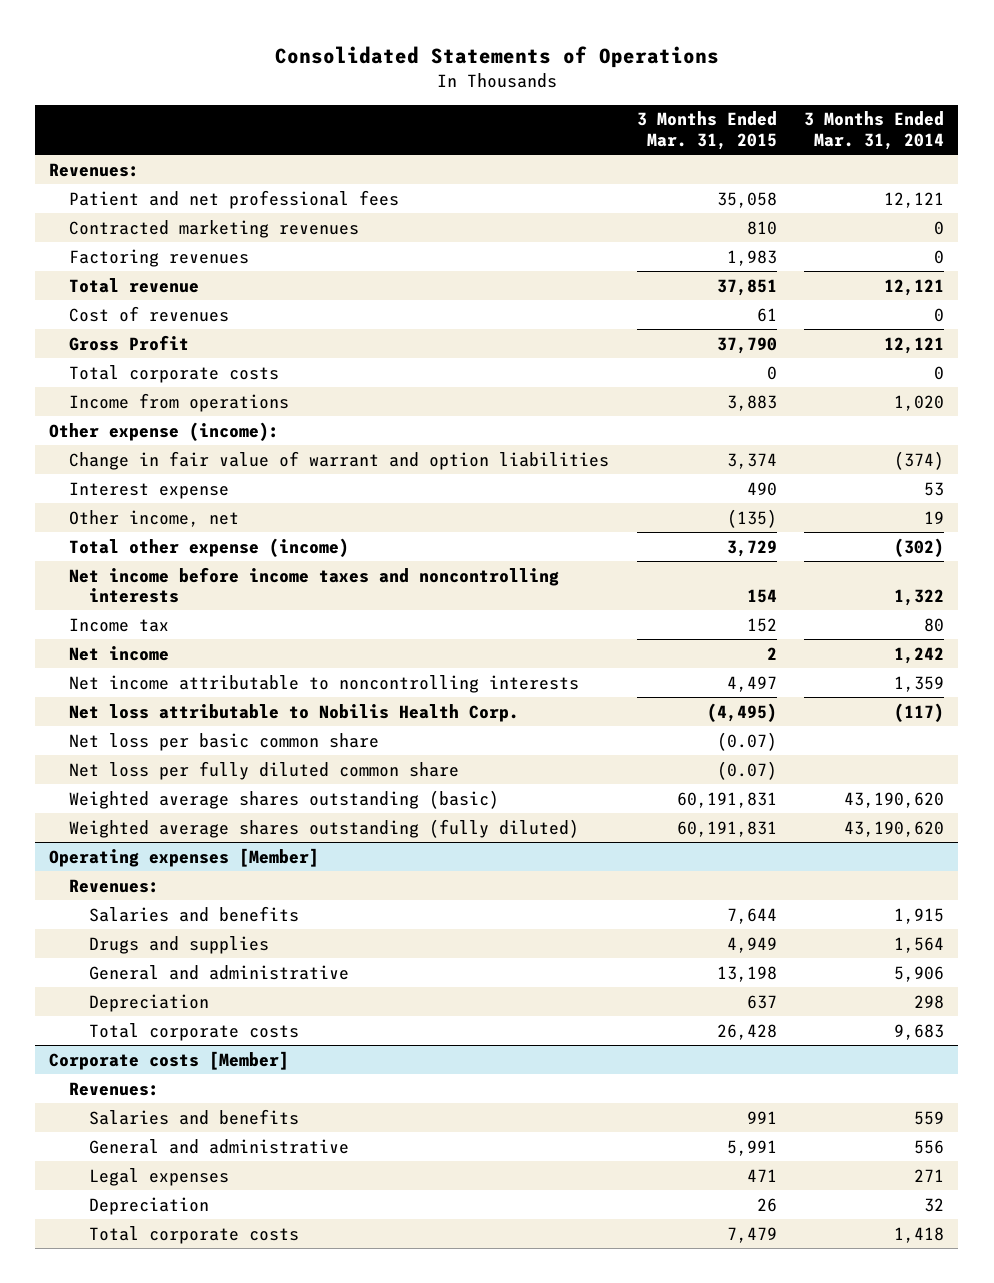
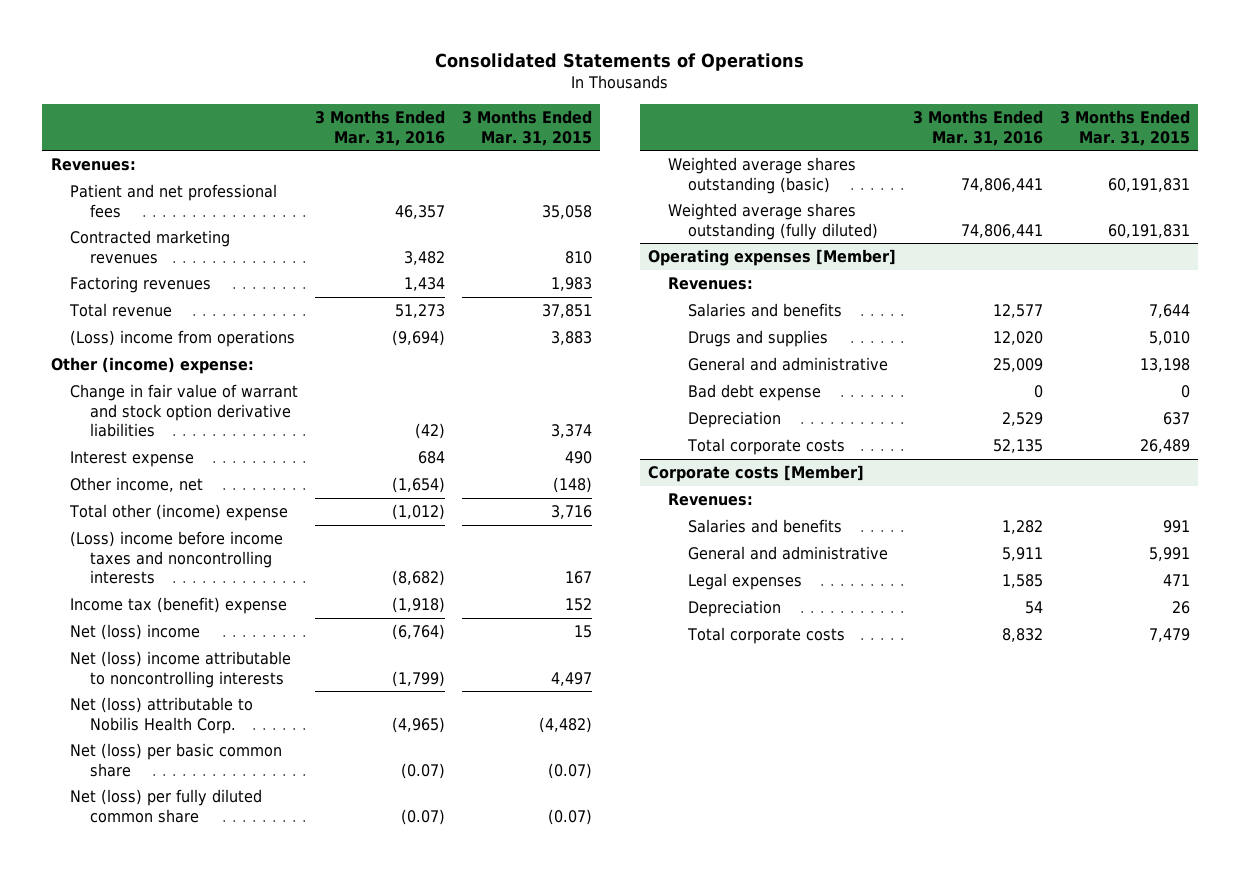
- | 3 Months Ended Mar. 31, 2015 | 3 Months Ended Mar. 31, 2014
+ | 3 Months Ended Mar. 31, 2016 | 3 Months Ended Mar. 31, 2015
- Cost of revenues | 61 | 0
- Gross Profit | 37,790 | 12,121
- Total corporate costs | 0 | 0
- Income from operations | 3,883 | 1,020
- Other expense (income):
- Change in fair value of warrant and option liabilities | 3,374 | (374)
+ (Loss) income from operations | (9,694) | 3,883
+ Other (income) expense:
+ Change in fair value of warrant and stock option derivative liabilities | (42) | 3,374
- Other income, net | (135) | 19
- Total other expense (income) | 3,729 | (302)
- Net income before income taxes and noncontrolling interests | 154 | 1,322
- Income tax | 152 | 80
- Net income | 2 | 1,242
- Net income attributable to noncontrolling interests | 4,497 | 1,359
- Net loss attributable to Nobilis Health Corp. | (4,495) | (117)
- Net loss per basic common share | (0.07) |
- Net loss per fully diluted common share | (0.07) |
+ Other income, net | (1,654) | (148)
+ Total other (income) expense | (1,012) | 3,716
+ (Loss) income before income taxes and noncontrolling interests | (8,682) | 167
+ Income tax (benefit) expense | (1,918) | 152
+ Net (loss) income | (6,764) | 15
+ Net (loss) income attributable to noncontrolling interests | (1,799) | 4,497
+ Net (loss) attributable to Nobilis Health Corp. | (4,965) | (4,482)
+ Net (loss) per basic common share | (0.07) | (0.07)
+ Net (loss) per fully diluted common share | (0.07) | (0.07)
@ Operating expenses [Member]
- Drugs and supplies | 4,949 | 1,564
+ Drugs and supplies | 12,020 | 5,010
+ Bad debt expense | 0 | 0
- Total corporate costs | 26,428 | 9,683
+ Total corporate costs | 52,135 | 26,489

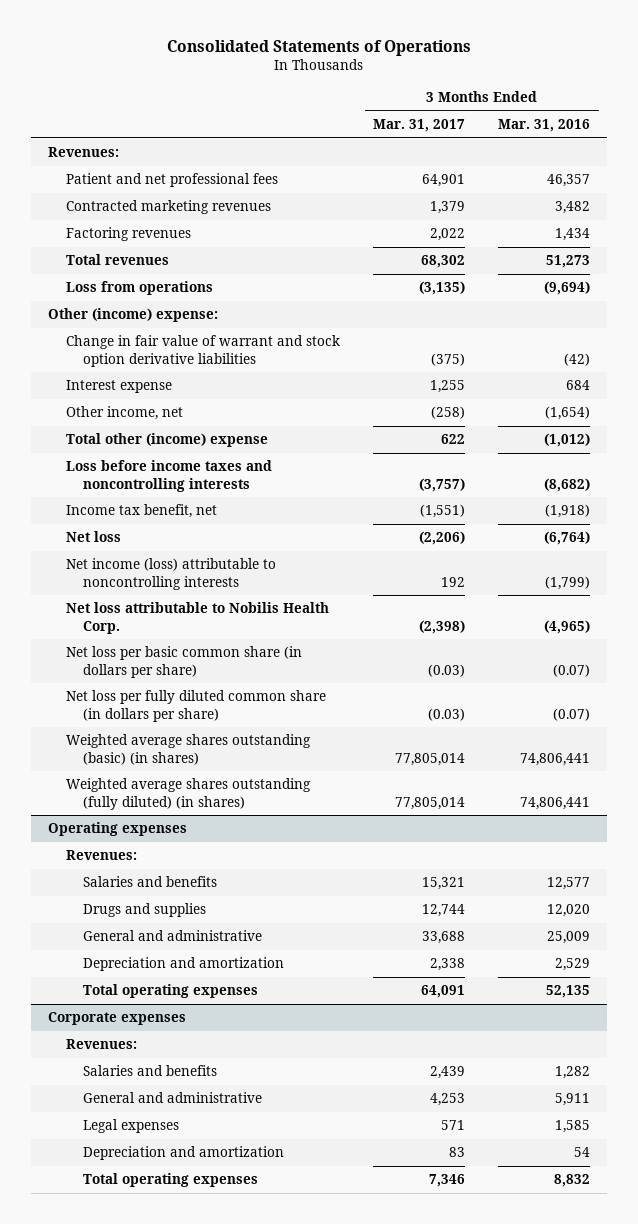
- | 3 Months Ended Mar. 31, 2016 | 3 Months Ended Mar. 31, 2015
+ | 3 Months Ended Mar. 31, 2017 | 3 Months Ended Mar. 31, 2016
- Total revenue | 51,273 | 37,851
- (Loss) income from operations | (9,694) | 3,883
+ Total revenues | 68,302 | 51,273
+ Loss from operations | (3,135) | (9,694)
- (Loss) income before income taxes and noncontrolling interests | (8,682) | 167
- Income tax (benefit) expense | (1,918) | 152
- Net (loss) income | (6,764) | 15
- Net (loss) income attributable to noncontrolling interests | (1,799) | 4,497
- Net (loss) attributable to Nobilis Health Corp. | (4,965) | (4,482)
- Net (loss) per basic common share | (0.07) | (0.07)
- Net (loss) per fully diluted common share | (0.07) | (0.07)
- Weighted average shares outstanding (basic) | 74,806,441 | 60,191,831
- Weighted average shares outstanding (fully diluted) | 74,806,441 | 60,191,831
- Operating expenses [Member]
+ Loss before income taxes and noncontrolling interests | (3,757) | (8,682)
+ Income tax benefit, net | (1,551) | (1,918)
+ Net loss | (2,206) | (6,764)
+ Net income (loss) attributable to noncontrolling interests | 192 | (1,799)
+ Net loss attributable to Nobilis Health Corp. | (2,398) | (4,965)
+ Net loss per basic common share (in dollars per share) | (0.03) | (0.07)
+ Net loss per fully diluted common share (in dollars per share) | (0.03) | (0.07)
+ Weighted average shares outstanding (basic) (in shares) | 77,805,014 | 74,806,441
+ Weighted average shares outstanding (fully diluted) (in shares) | 77,805,014 | 74,806,441
+ Operating expenses
- Bad debt expense | 0 | 0
- Depreciation | 2,529 | 637
- Total corporate costs | 52,135 | 26,489
- Corporate costs [Member]
+ Depreciation and amortization | 2,338 | 2,529
+ Total operating expenses | 64,091 | 52,135
+ Corporate expenses
- Depreciation | 54 | 26
- Total corporate costs | 8,832 | 7,479
+ Depreciation and amortization | 83 | 54
+ Total operating expenses | 7,346 | 8,832

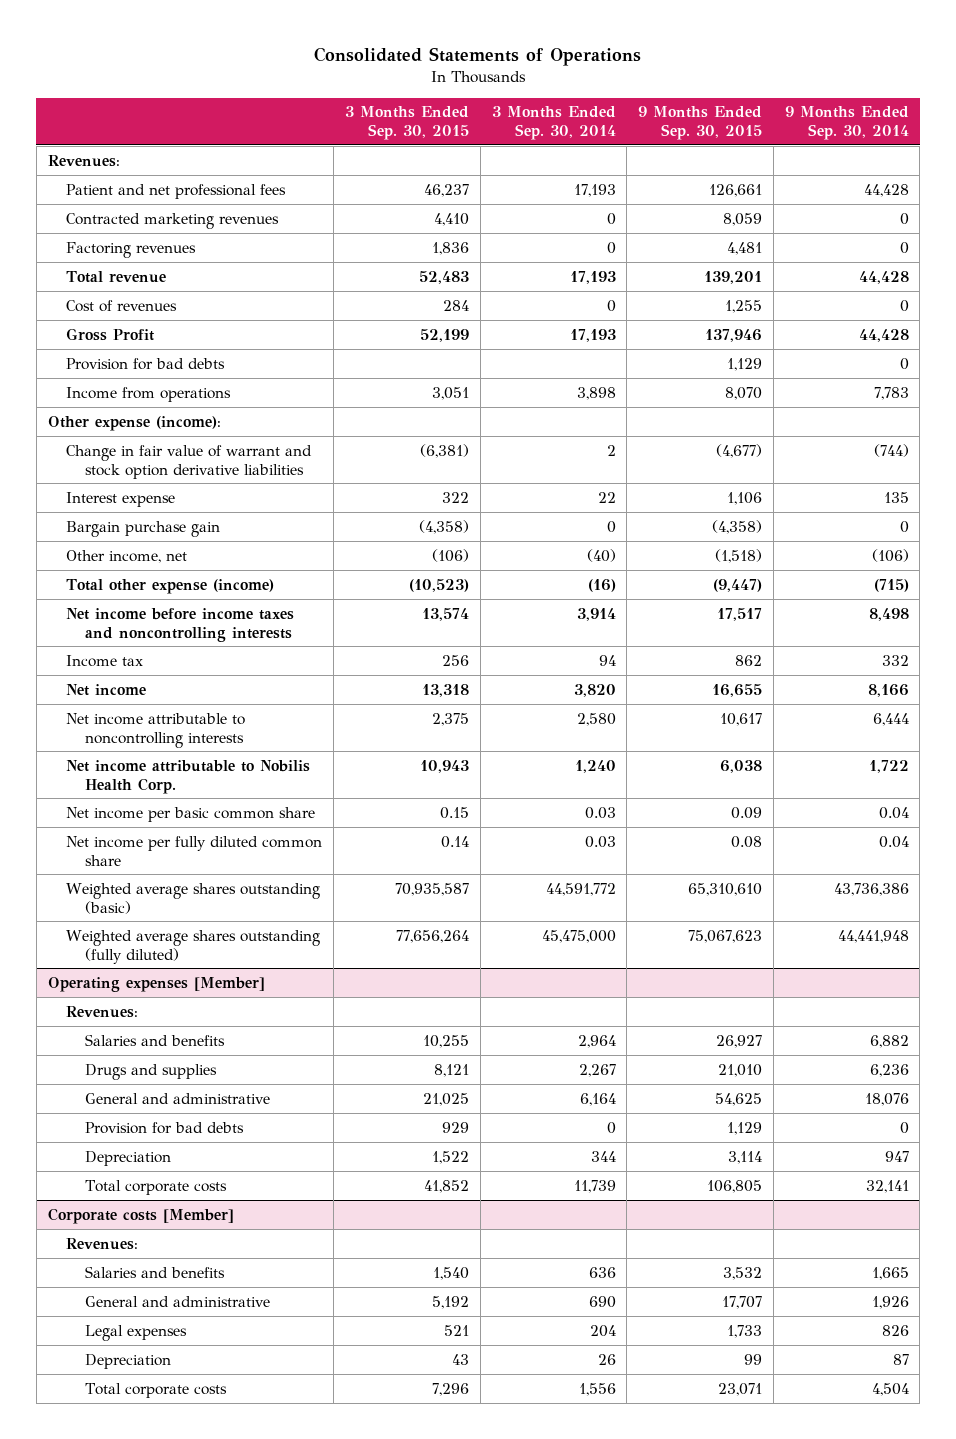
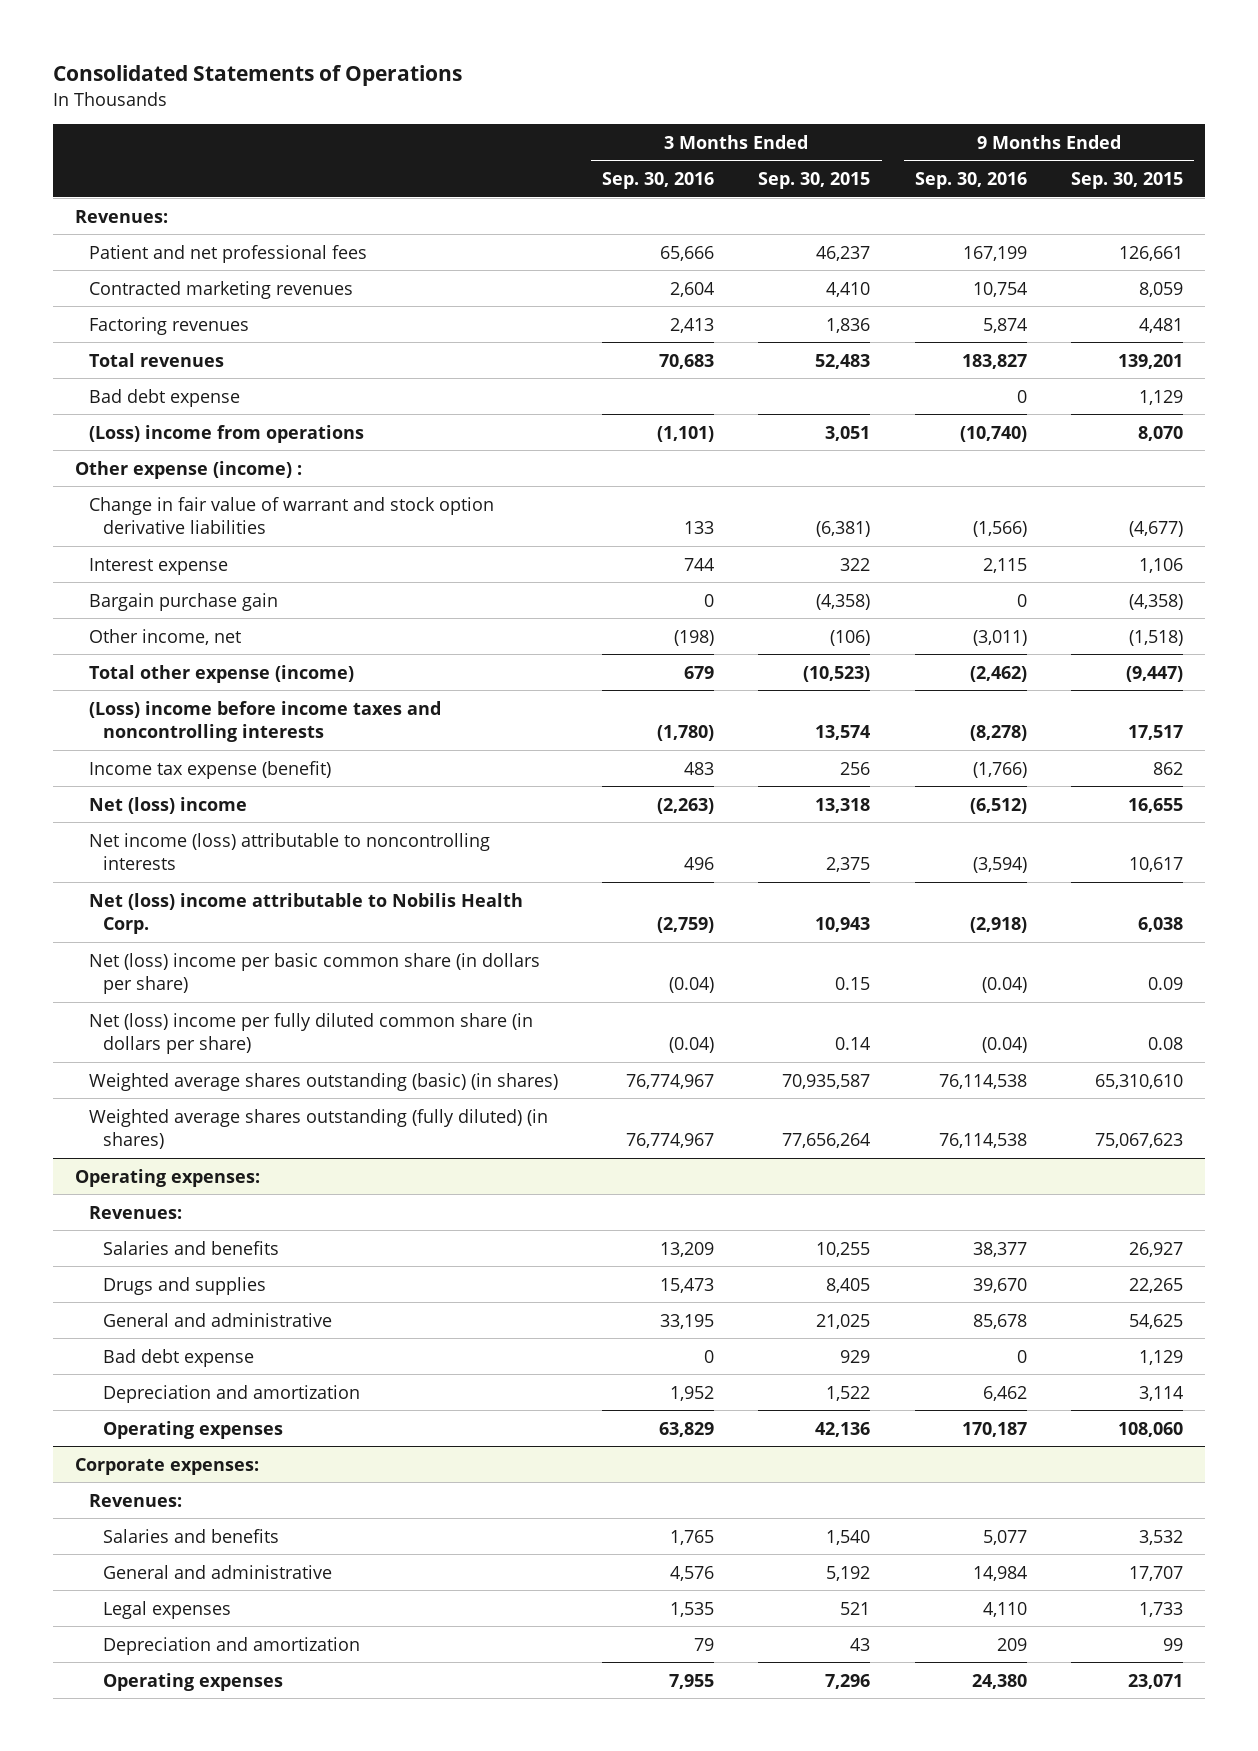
- | 3 Months Ended Sep. 30, 2015 | 3 Months Ended Sep. 30, 2014 | 9 Months Ended Sep. 30, 2015 | 9 Months Ended Sep. 30, 2014
+ | 3 Months Ended Sep. 30, 2016 | 3 Months Ended Sep. 30, 2015 | 9 Months Ended Sep. 30, 2016 | 9 Months Ended Sep. 30, 2015
- Total revenue | 52,483 | 17,193 | 139,201 | 44,428
- Cost of revenues | 284 | 0 | 1,255 | 0
- Gross Profit | 52,199 | 17,193 | 137,946 | 44,428
- Provision for bad debts | | | 1,129 | 0
- Income from operations | 3,051 | 3,898 | 8,070 | 7,783
- Other expense (income):
+ Total revenues | 70,683 | 52,483 | 183,827 | 139,201
+ Bad debt expense | | | 0 | 1,129
+ (Loss) income from operations | (1,101) | 3,051 | (10,740) | 8,070
+ Other expense (income) :
- Net income before income taxes and noncontrolling interests | 13,574 | 3,914 | 17,517 | 8,498
- Income tax | 256 | 94 | 862 | 332
- Net income | 13,318 | 3,820 | 16,655 | 8,166
- Net income attributable to noncontrolling interests | 2,375 | 2,580 | 10,617 | 6,444
- Net income attributable to Nobilis Health Corp. | 10,943 | 1,240 | 6,038 | 1,722
- Net income per basic common share | 0.15 | 0.03 | 0.09 | 0.04
- Net income per fully diluted common share | 0.14 | 0.03 | 0.08 | 0.04
- Weighted average shares outstanding (basic) | 70,935,587 | 44,591,772 | 65,310,610 | 43,736,386
- Weighted average shares outstanding (fully diluted) | 77,656,264 | 45,475,000 | 75,067,623 | 44,441,948
- Operating expenses [Member]
+ (Loss) income before income taxes and noncontrolling interests | (1,780) | 13,574 | (8,278) | 17,517
+ Income tax expense (benefit) | 483 | 256 | (1,766) | 862
+ Net (loss) income | (2,263) | 13,318 | (6,512) | 16,655
+ Net income (loss) attributable to noncontrolling interests | 496 | 2,375 | (3,594) | 10,617
+ Net (loss) income attributable to Nobilis Health Corp. | (2,759) | 10,943 | (2,918) | 6,038
+ Net (loss) income per basic common share (in dollars per share) | (0.04) | 0.15 | (0.04) | 0.09
+ Net (loss) income per fully diluted common share (in dollars per share) | (0.04) | 0.14 | (0.04) | 0.08
+ Weighted average shares outstanding (basic) (in shares) | 76,774,967 | 70,935,587 | 76,114,538 | 65,310,610
+ Weighted average shares outstanding (fully diluted) (in shares) | 76,774,967 | 77,656,264 | 76,114,538 | 75,067,623
+ Operating expenses:
- Drugs and supplies | 8,121 | 2,267 | 21,010 | 6,236
+ Drugs and supplies | 15,473 | 8,405 | 39,670 | 22,265
- Provision for bad debts | 929 | 0 | 1,129 | 0
- Depreciation | 1,522 | 344 | 3,114 | 947
- Total corporate costs | 41,852 | 11,739 | 106,805 | 32,141
- Corporate costs [Member]
+ Bad debt expense | 0 | 929 | 0 | 1,129
+ Depreciation and amortization | 1,952 | 1,522 | 6,462 | 3,114
+ Operating expenses | 63,829 | 42,136 | 170,187 | 108,060
+ Corporate expenses:
- Depreciation | 43 | 26 | 99 | 87
- Total corporate costs | 7,296 | 1,556 | 23,071 | 4,504
+ Depreciation and amortization | 79 | 43 | 209 | 99
+ Operating expenses | 7,955 | 7,296 | 24,380 | 23,071

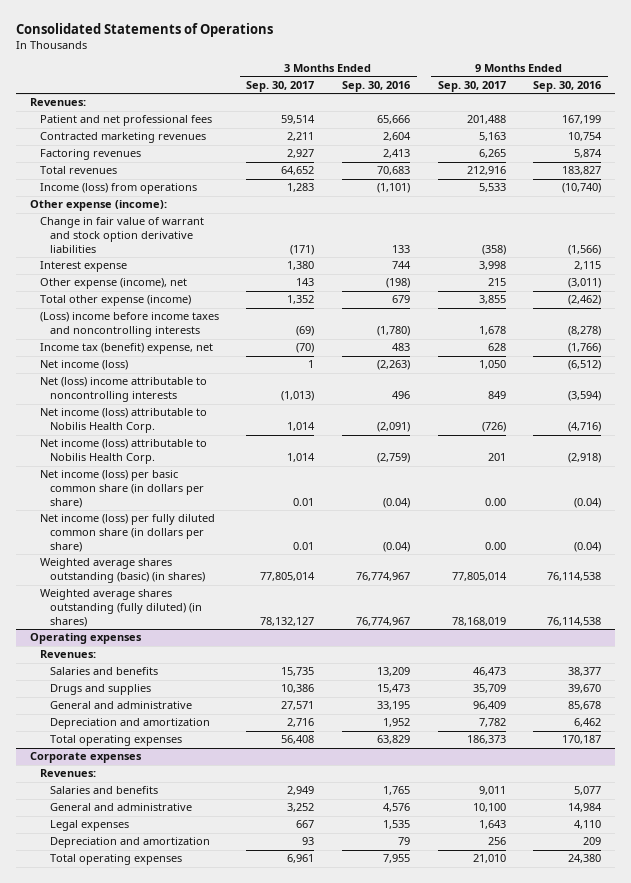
- | 3 Months Ended Sep. 30, 2016 | 3 Months Ended Sep. 30, 2015 | 9 Months Ended Sep. 30, 2016 | 9 Months Ended Sep. 30, 2015
+ | 3 Months Ended Sep. 30, 2017 | 3 Months Ended Sep. 30, 2016 | 9 Months Ended Sep. 30, 2017 | 9 Months Ended Sep. 30, 2016
- Bad debt expense | | | 0 | 1,129
- (Loss) income from operations | (1,101) | 3,051 | (10,740) | 8,070
- Other expense (income) :
+ Income (loss) from operations | 1,283 | (1,101) | 5,533 | (10,740)
+ Other expense (income):
- Bargain purchase gain | 0 | (4,358) | 0 | (4,358)
- Other income, net | (198) | (106) | (3,011) | (1,518)
+ Other expense (income), net | 143 | (198) | 215 | (3,011)
- Income tax expense (benefit) | 483 | 256 | (1,766) | 862
- Net (loss) income | (2,263) | 13,318 | (6,512) | 16,655
- Net income (loss) attributable to noncontrolling interests | 496 | 2,375 | (3,594) | 10,617
- Net (loss) income attributable to Nobilis Health Corp. | (2,759) | 10,943 | (2,918) | 6,038
- Net (loss) income per basic common share (in dollars per share) | (0.04) | 0.15 | (0.04) | 0.09
- Net (loss) income per fully diluted common share (in dollars per share) | (0.04) | 0.14 | (0.04) | 0.08
+ Income tax (benefit) expense, net | (70) | 483 | 628 | (1,766)
+ Net income (loss) | 1 | (2,263) | 1,050 | (6,512)
+ Net (loss) income attributable to noncontrolling interests | (1,013) | 496 | 849 | (3,594)
+ Net income (loss) attributable to Nobilis Health Corp. | 1,014 | (2,091) | (726) | (4,716)
+ Net income (loss) attributable to Nobilis Health Corp. | 1,014 | (2,759) | 201 | (2,918)
+ Net income (loss) per basic common share (in dollars per share) | 0.01 | (0.04) | 0.00 | (0.04)
+ Net income (loss) per fully diluted common share (in dollars per share) | 0.01 | (0.04) | 0.00 | (0.04)
- Operating expenses:
+ Operating expenses
- Bad debt expense | 0 | 929 | 0 | 1,129
- Operating expenses | 63,829 | 42,136 | 170,187 | 108,060
- Corporate expenses:
+ Total operating expenses | 56,408 | 63,829 | 186,373 | 170,187
+ Corporate expenses
- Operating expenses | 7,955 | 7,296 | 24,380 | 23,071
+ Total operating expenses | 6,961 | 7,955 | 21,010 | 24,380

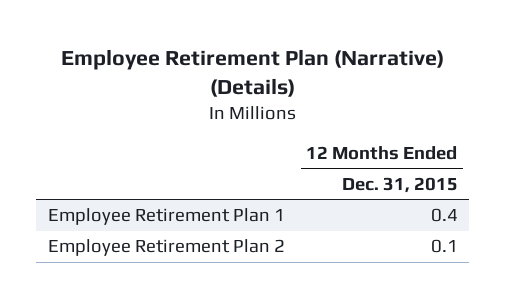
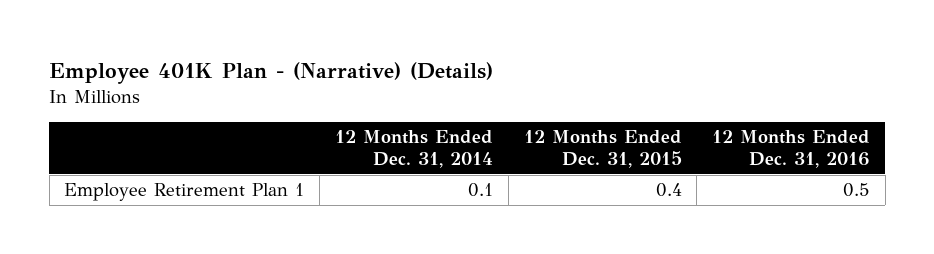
- Employee Retirement Plan (Narrative) (Details)
+ Employee 401K Plan - (Narrative) (Details)
- | 12 Months Ended Dec. 31, 2015
+ | 12 Months Ended Dec. 31, 2014 | 12 Months Ended Dec. 31, 2015 | 12 Months Ended Dec. 31, 2016
- Employee Retirement Plan 2 | 0.1

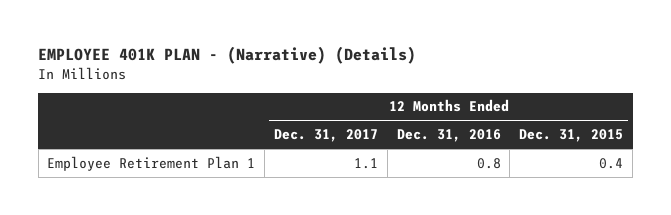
- Employee 401K Plan - (Narrative) (Details)
+ EMPLOYEE 401K PLAN - (Narrative) (Details)
- | 12 Months Ended Dec. 31, 2014 | 12 Months Ended Dec. 31, 2015 | 12 Months Ended Dec. 31, 2016
+ | 12 Months Ended Dec. 31, 2017 | 12 Months Ended Dec. 31, 2016 | 12 Months Ended Dec. 31, 2015
- Employee Retirement Plan 1 | 0.1 | 0.4 | 0.5
+ Employee Retirement Plan 1 | 1.1 | 0.8 | 0.4

